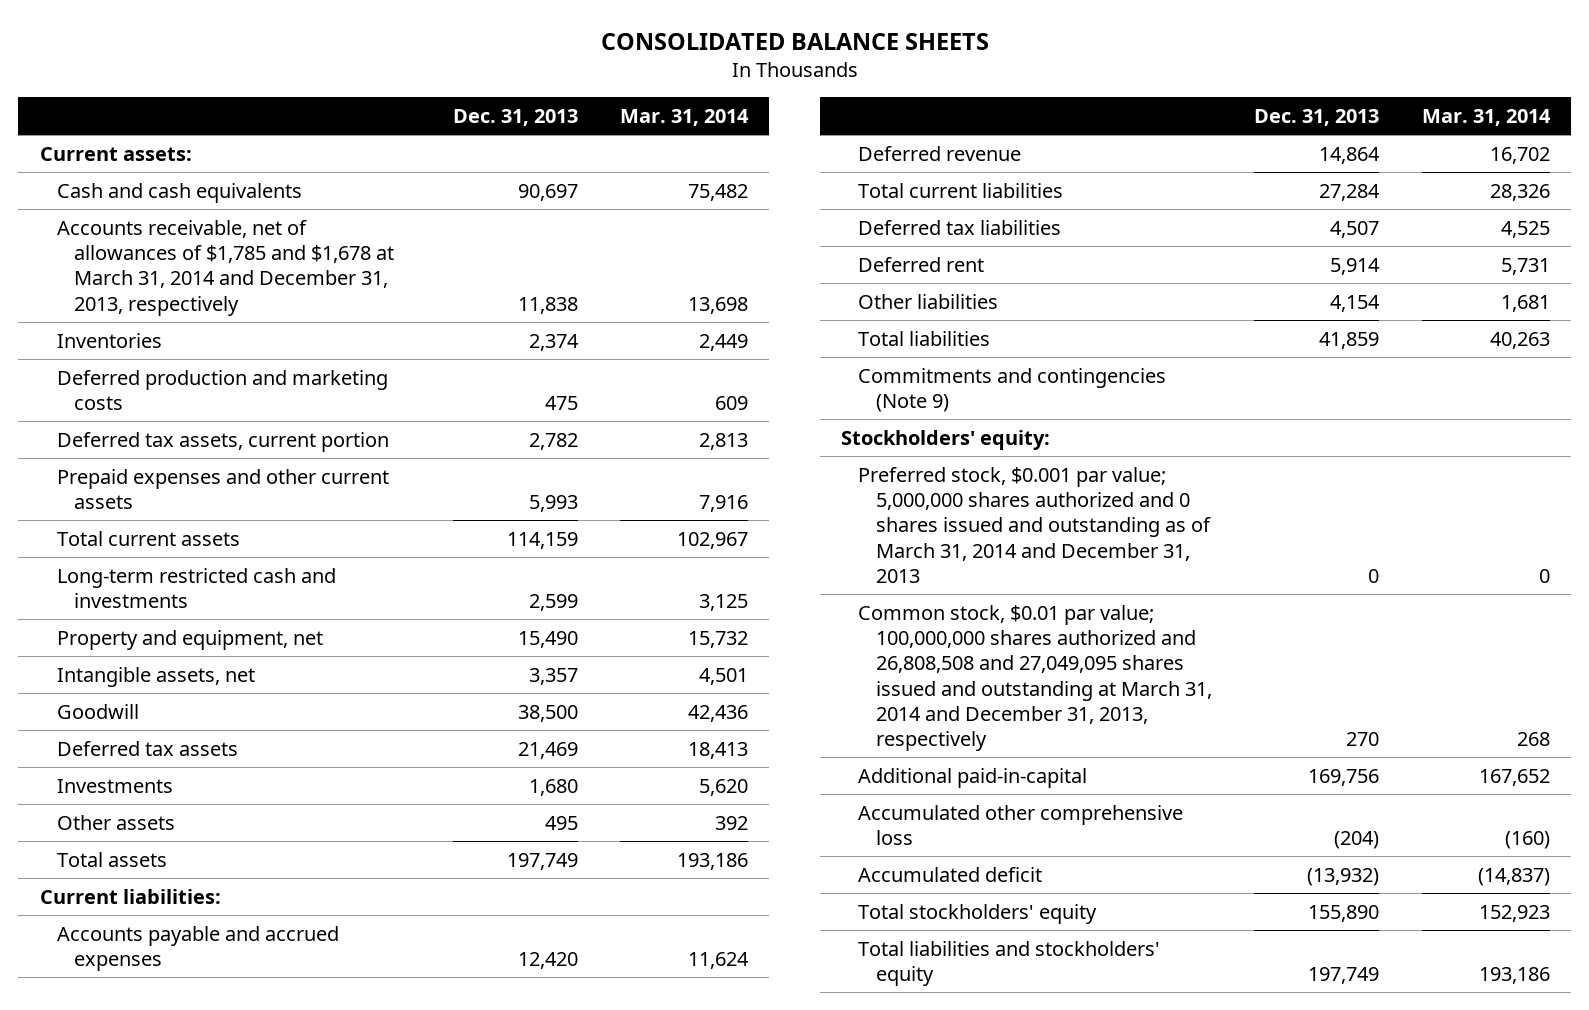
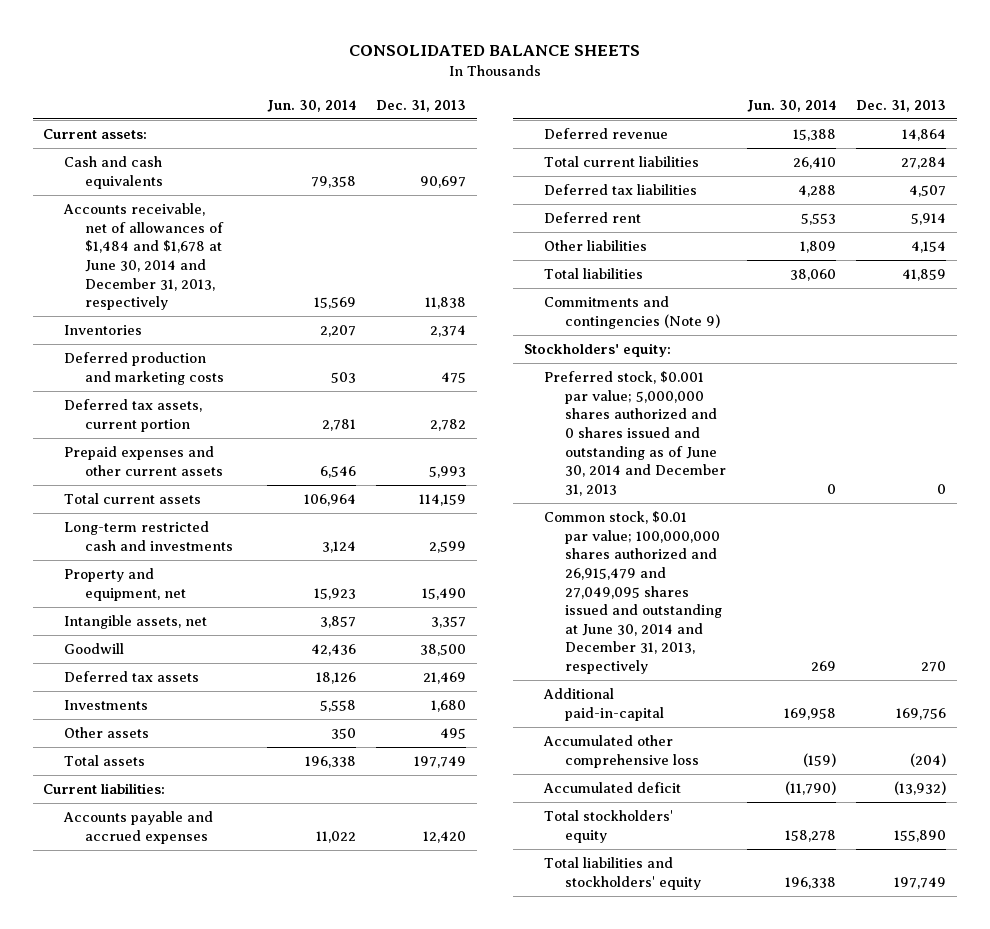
- | Dec. 31, 2013 | Mar. 31, 2014
+ | Jun. 30, 2014 | Dec. 31, 2013
- Accounts receivable, net of allowances of $1,785 and $1,678 at March 31, 2014 and December 31, 2013, respectively | 11,838 | 13,698
+ Accounts receivable, net of allowances of $1,484 and $1,678 at June 30, 2014 and December 31, 2013, respectively | 15,569 | 11,838
- Preferred stock, $0.001 par value; 5,000,000 shares authorized and 0 shares issued and outstanding as of March 31, 2014 and December 31, 2013 | 0 | 0
- Common stock, $0.01 par value; 100,000,000 shares authorized and 26,808,508 and 27,049,095 shares issued and outstanding at March 31, 2014 and December 31, 2013, respectively | 270 | 268
+ Preferred stock, $0.001 par value; 5,000,000 shares authorized and 0 shares issued and outstanding as of June 30, 2014 and December 31, 2013 | 0 | 0
+ Common stock, $0.01 par value; 100,000,000 shares authorized and 26,915,479 and 27,049,095 shares issued and outstanding at June 30, 2014 and December 31, 2013, respectively | 269 | 270

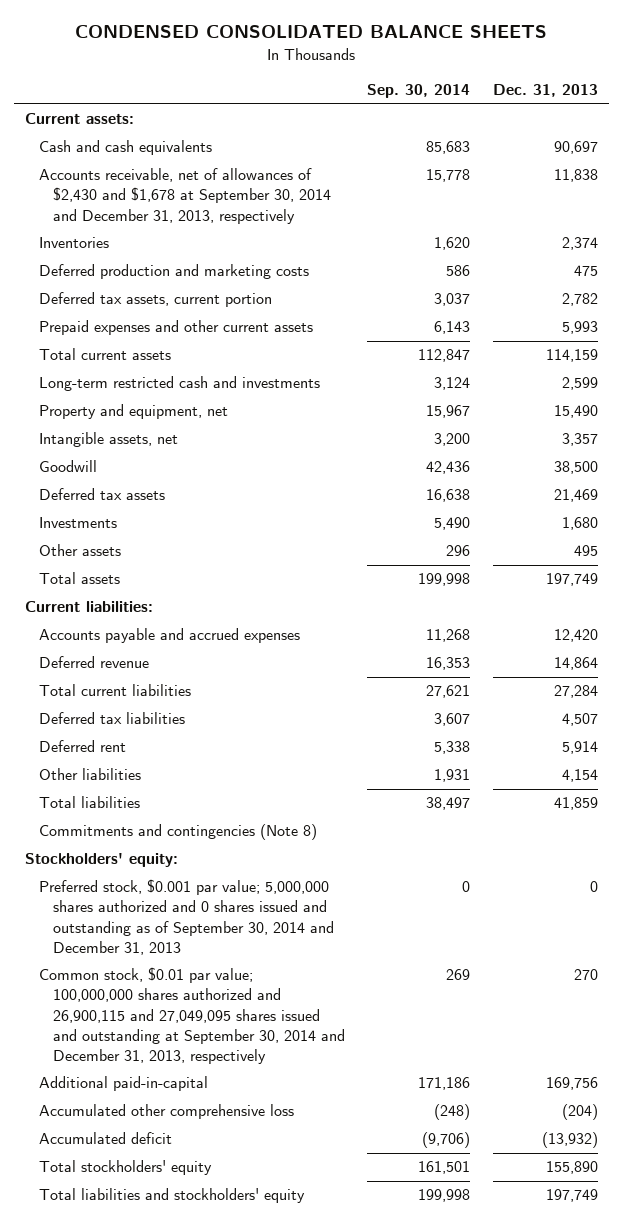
- CONSOLIDATED BALANCE SHEETS
+ CONDENSED CONSOLIDATED BALANCE SHEETS
- | Jun. 30, 2014 | Dec. 31, 2013
+ | Sep. 30, 2014 | Dec. 31, 2013
- Accounts receivable, net of allowances of $1,484 and $1,678 at June 30, 2014 and December 31, 2013, respectively | 15,569 | 11,838
+ Accounts receivable, net of allowances of $2,430 and $1,678 at September 30, 2014 and December 31, 2013, respectively | 15,778 | 11,838
- Commitments and contingencies (Note 9)
+ Commitments and contingencies (Note 8)
- Preferred stock, $0.001 par value; 5,000,000 shares authorized and 0 shares issued and outstanding as of June 30, 2014 and December 31, 2013 | 0 | 0
- Common stock, $0.01 par value; 100,000,000 shares authorized and 26,915,479 and 27,049,095 shares issued and outstanding at June 30, 2014 and December 31, 2013, respectively | 269 | 270
+ Preferred stock, $0.001 par value; 5,000,000 shares authorized and 0 shares issued and outstanding as of September 30, 2014 and December 31, 2013 | 0 | 0
+ Common stock, $0.01 par value; 100,000,000 shares authorized and 26,900,115 and 27,049,095 shares issued and outstanding at September 30, 2014 and December 31, 2013, respectively | 269 | 270

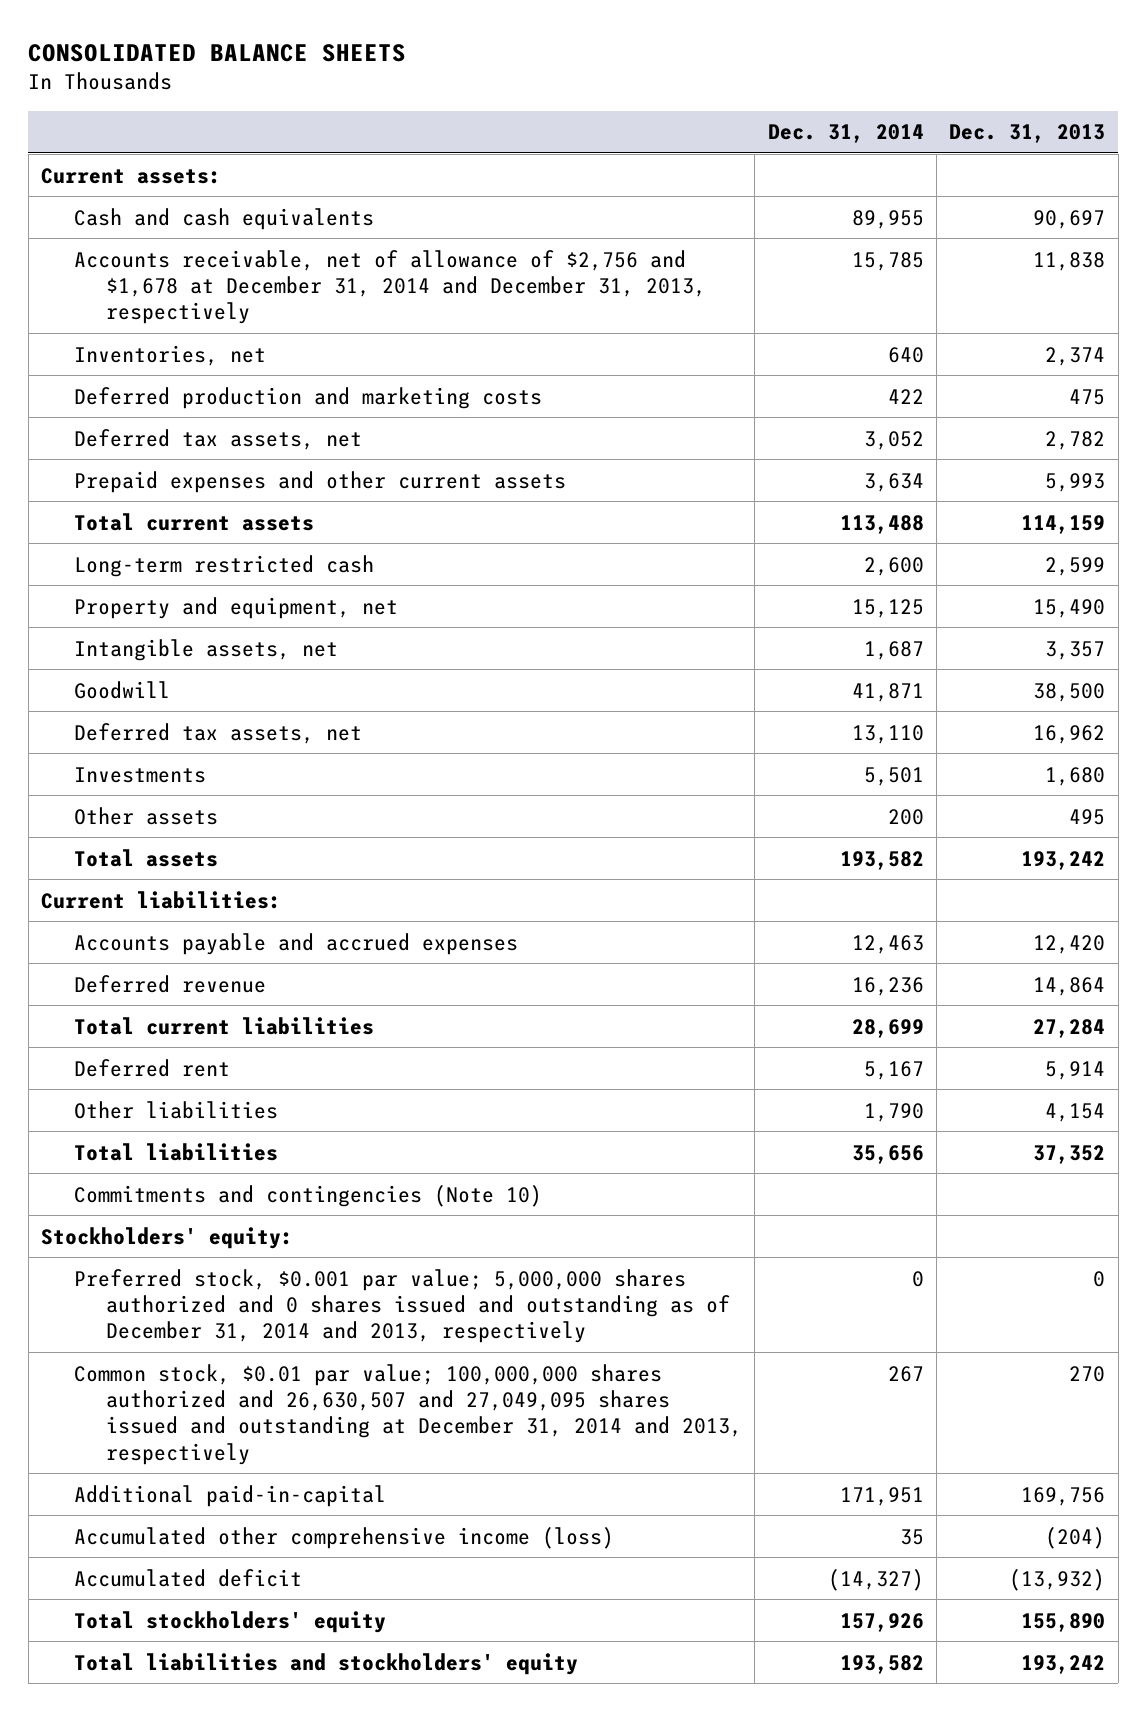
- CONDENSED CONSOLIDATED BALANCE SHEETS
+ CONSOLIDATED BALANCE SHEETS
- | Sep. 30, 2014 | Dec. 31, 2013
+ | Dec. 31, 2014 | Dec. 31, 2013
- Accounts receivable, net of allowances of $2,430 and $1,678 at September 30, 2014 and December 31, 2013, respectively | 15,778 | 11,838
- Inventories | 1,620 | 2,374
+ Accounts receivable, net of allowance of $2,756 and $1,678 at December 31, 2014 and December 31, 2013, respectively | 15,785 | 11,838
+ Inventories, net | 640 | 2,374
- Deferred tax assets, current portion | 3,037 | 2,782
+ Deferred tax assets, net | 3,052 | 2,782
- Long-term restricted cash and investments | 3,124 | 2,599
+ Long-term restricted cash | 2,600 | 2,599
- Deferred tax assets | 16,638 | 21,469
+ Deferred tax assets, net | 13,110 | 16,962
- Total assets | 199,998 | 197,749
+ Total assets | 193,582 | 193,242
- Deferred tax liabilities | 3,607 | 4,507
- Total liabilities | 38,497 | 41,859
- Commitments and contingencies (Note 8)
+ Total liabilities | 35,656 | 37,352
+ Commitments and contingencies (Note 10)
- Preferred stock, $0.001 par value; 5,000,000 shares authorized and 0 shares issued and outstanding as of September 30, 2014 and December 31, 2013 | 0 | 0
- Common stock, $0.01 par value; 100,000,000 shares authorized and 26,900,115 and 27,049,095 shares issued and outstanding at September 30, 2014 and December 31, 2013, respectively | 269 | 270
+ Preferred stock, $0.001 par value; 5,000,000 shares authorized and 0 shares issued and outstanding as of December 31, 2014 and 2013, respectively | 0 | 0
+ Common stock, $0.01 par value; 100,000,000 shares authorized and 26,630,507 and 27,049,095 shares issued and outstanding at December 31, 2014 and 2013, respectively | 267 | 270
- Accumulated other comprehensive loss | (248) | (204)
+ Accumulated other comprehensive income (loss) | 35 | (204)
- Total liabilities and stockholders' equity | 199,998 | 197,749
+ Total liabilities and stockholders' equity | 193,582 | 193,242

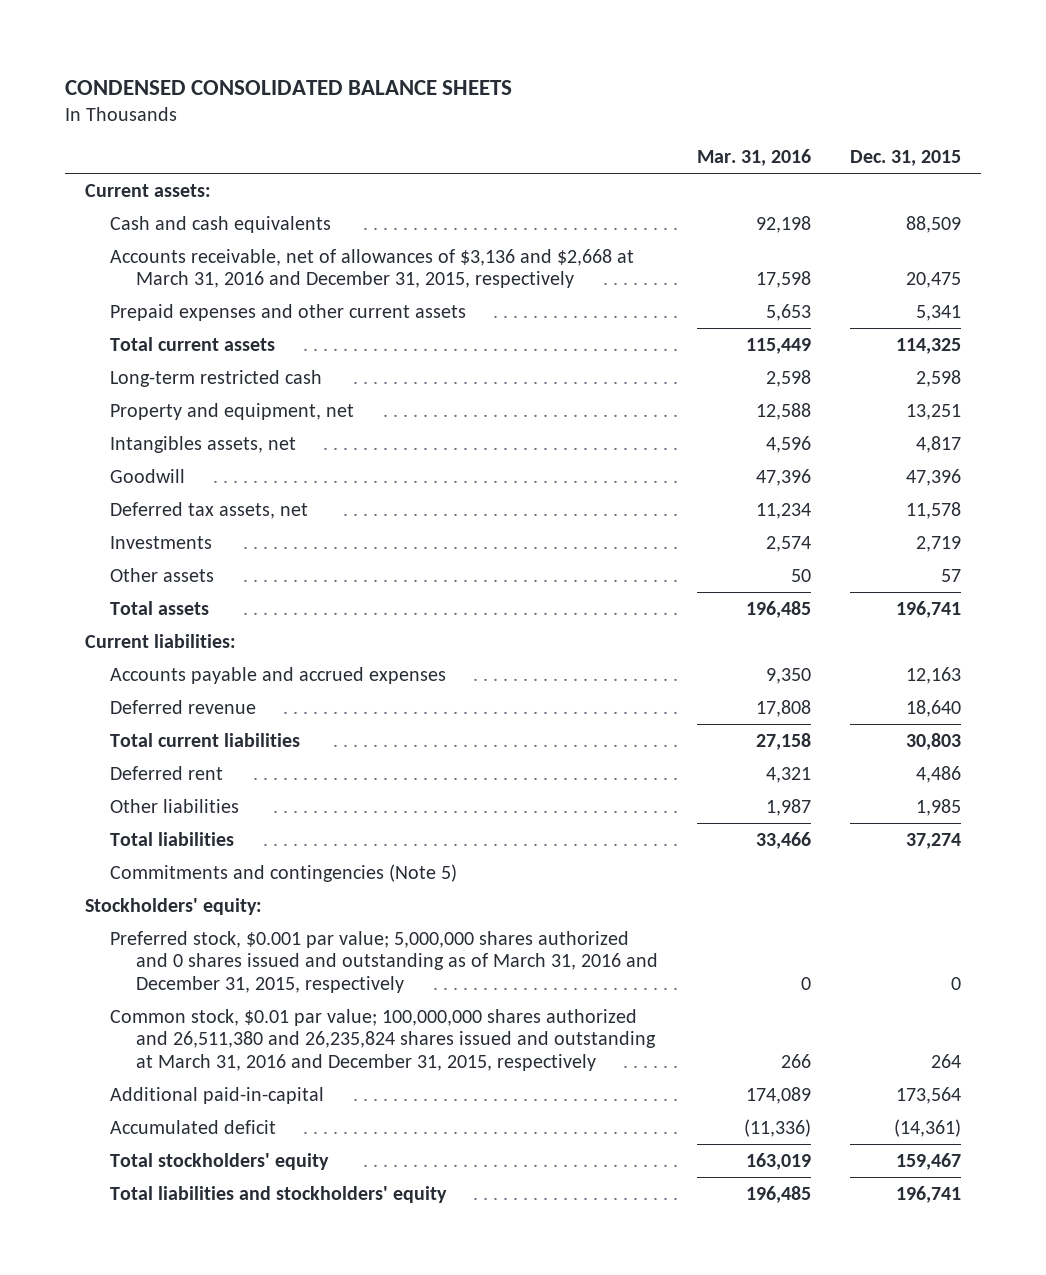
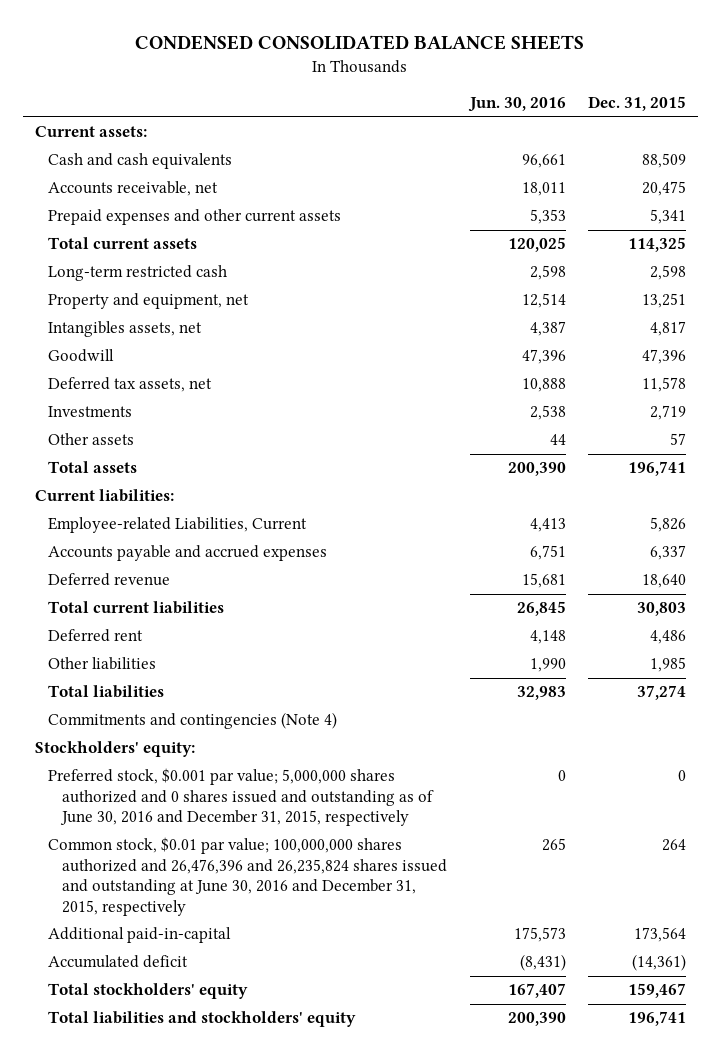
- | Mar. 31, 2016 | Dec. 31, 2015
+ | Jun. 30, 2016 | Dec. 31, 2015
- Accounts receivable, net of allowances of $3,136 and $2,668 at March 31, 2016 and December 31, 2015, respectively | 17,598 | 20,475
+ Accounts receivable, net | 18,011 | 20,475
- Accounts payable and accrued expenses | 9,350 | 12,163
+ Employee-related Liabilities, Current | 4,413 | 5,826
+ Accounts payable and accrued expenses | 6,751 | 6,337
- Commitments and contingencies (Note 5)
+ Commitments and contingencies (Note 4)
- Preferred stock, $0.001 par value; 5,000,000 shares authorized and 0 shares issued and outstanding as of March 31, 2016 and December 31, 2015, respectively | 0 | 0
- Common stock, $0.01 par value; 100,000,000 shares authorized and 26,511,380 and 26,235,824 shares issued and outstanding at March 31, 2016 and December 31, 2015, respectively | 266 | 264
+ Preferred stock, $0.001 par value; 5,000,000 shares authorized and 0 shares issued and outstanding as of June 30, 2016 and December 31, 2015, respectively | 0 | 0
+ Common stock, $0.01 par value; 100,000,000 shares authorized and 26,476,396 and 26,235,824 shares issued and outstanding at June 30, 2016 and December 31, 2015, respectively | 265 | 264

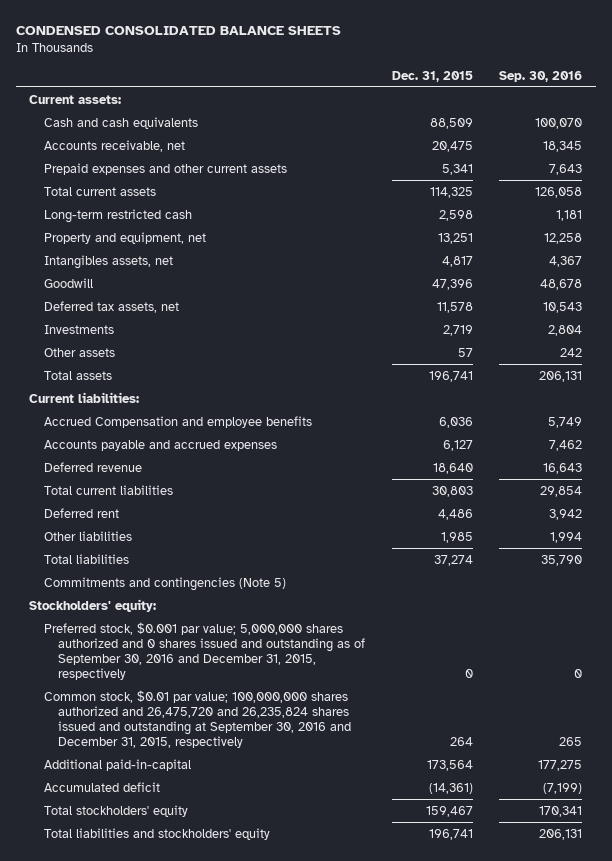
- | Jun. 30, 2016 | Dec. 31, 2015
+ | Dec. 31, 2015 | Sep. 30, 2016
- Employee-related Liabilities, Current | 4,413 | 5,826
- Accounts payable and accrued expenses | 6,751 | 6,337
+ Accrued Compensation and employee benefits | 6,036 | 5,749
+ Accounts payable and accrued expenses | 6,127 | 7,462
- Commitments and contingencies (Note 4)
+ Commitments and contingencies (Note 5)
- Preferred stock, $0.001 par value; 5,000,000 shares authorized and 0 shares issued and outstanding as of June 30, 2016 and December 31, 2015, respectively | 0 | 0
- Common stock, $0.01 par value; 100,000,000 shares authorized and 26,476,396 and 26,235,824 shares issued and outstanding at June 30, 2016 and December 31, 2015, respectively | 265 | 264
+ Preferred stock, $0.001 par value; 5,000,000 shares authorized and 0 shares issued and outstanding as of September 30, 2016 and December 31, 2015, respectively | 0 | 0
+ Common stock, $0.01 par value; 100,000,000 shares authorized and 26,475,720 and 26,235,824 shares issued and outstanding at September 30, 2016 and December 31, 2015, respectively | 264 | 265

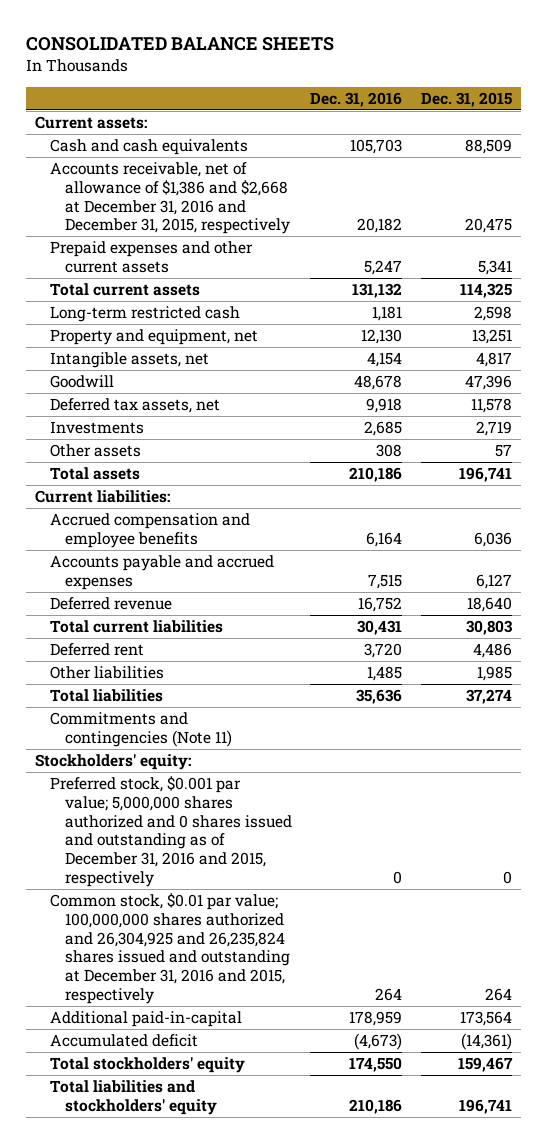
- CONDENSED CONSOLIDATED BALANCE SHEETS
+ CONSOLIDATED BALANCE SHEETS
- | Dec. 31, 2015 | Sep. 30, 2016
+ | Dec. 31, 2016 | Dec. 31, 2015
- Accounts receivable, net | 20,475 | 18,345
+ Accounts receivable, net of allowance of $1,386 and $2,668 at December 31, 2016 and December 31, 2015, respectively | 20,182 | 20,475
- Intangibles assets, net | 4,817 | 4,367
+ Intangible assets, net | 4,154 | 4,817
- Accrued Compensation and employee benefits | 6,036 | 5,749
+ Accrued compensation and employee benefits | 6,164 | 6,036
- Commitments and contingencies (Note 5)
+ Commitments and contingencies (Note 11)
- Preferred stock, $0.001 par value; 5,000,000 shares authorized and 0 shares issued and outstanding as of September 30, 2016 and December 31, 2015, respectively | 0 | 0
- Common stock, $0.01 par value; 100,000,000 shares authorized and 26,475,720 and 26,235,824 shares issued and outstanding at September 30, 2016 and December 31, 2015, respectively | 264 | 265
+ Preferred stock, $0.001 par value; 5,000,000 shares authorized and 0 shares issued and outstanding as of December 31, 2016 and 2015, respectively | 0 | 0
+ Common stock, $0.01 par value; 100,000,000 shares authorized and 26,304,925 and 26,235,824 shares issued and outstanding at December 31, 2016 and 2015, respectively | 264 | 264

